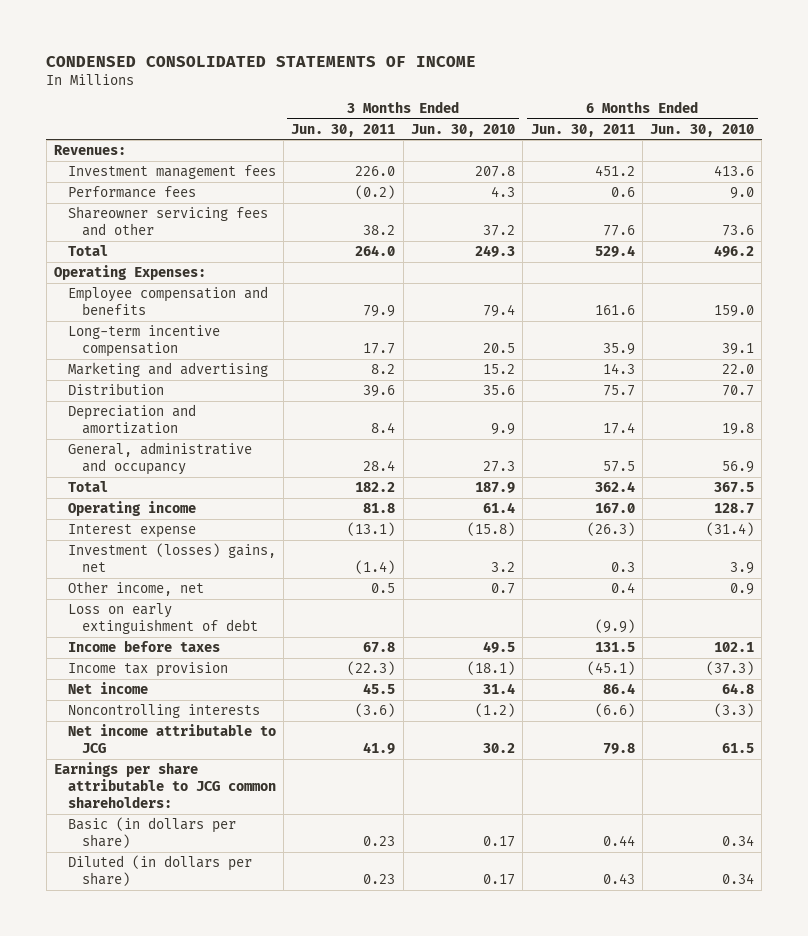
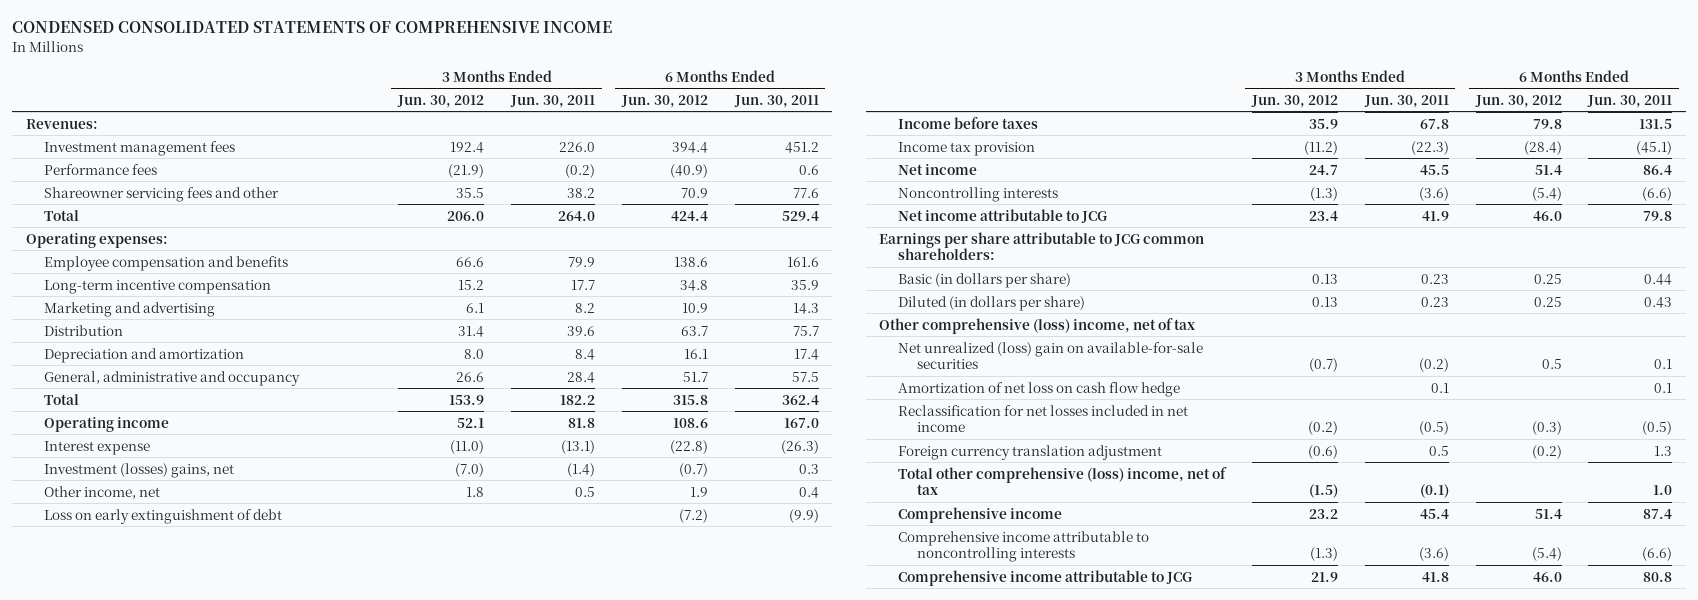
- CONDENSED CONSOLIDATED STATEMENTS OF INCOME
+ CONDENSED CONSOLIDATED STATEMENTS OF COMPREHENSIVE INCOME
- | 3 Months Ended Jun. 30, 2011 | 3 Months Ended Jun. 30, 2010 | 6 Months Ended Jun. 30, 2011 | 6 Months Ended Jun. 30, 2010
+ | 3 Months Ended Jun. 30, 2012 | 3 Months Ended Jun. 30, 2011 | 6 Months Ended Jun. 30, 2012 | 6 Months Ended Jun. 30, 2011
- Operating Expenses:
+ Operating expenses:
+ Other comprehensive (loss) income, net of tax
+ Net unrealized (loss) gain on available-for-sale securities | (0.7) | (0.2) | 0.5 | 0.1
+ Amortization of net loss on cash flow hedge | | 0.1 | | 0.1
+ Reclassification for net losses included in net income | (0.2) | (0.5) | (0.3) | (0.5)
+ Foreign currency translation adjustment | (0.6) | 0.5 | (0.2) | 1.3
+ Total other comprehensive (loss) income, net of tax | (1.5) | (0.1) | | 1.0
+ Comprehensive income | 23.2 | 45.4 | 51.4 | 87.4
+ Comprehensive income attributable to noncontrolling interests | (1.3) | (3.6) | (5.4) | (6.6)
+ Comprehensive income attributable to JCG | 21.9 | 41.8 | 46.0 | 80.8

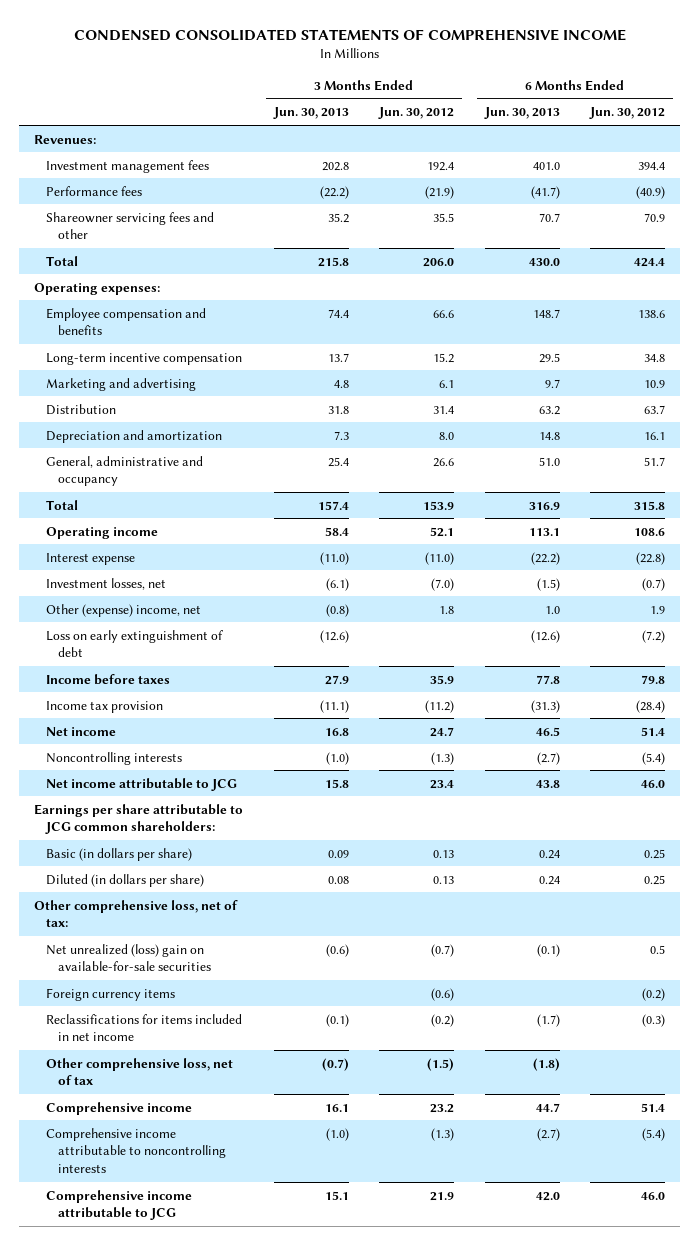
- | 3 Months Ended Jun. 30, 2012 | 3 Months Ended Jun. 30, 2011 | 6 Months Ended Jun. 30, 2012 | 6 Months Ended Jun. 30, 2011
+ | 3 Months Ended Jun. 30, 2013 | 3 Months Ended Jun. 30, 2012 | 6 Months Ended Jun. 30, 2013 | 6 Months Ended Jun. 30, 2012
- Investment (losses) gains, net | (7.0) | (1.4) | (0.7) | 0.3
- Other income, net | 1.8 | 0.5 | 1.9 | 0.4
+ Investment losses, net | (6.1) | (7.0) | (1.5) | (0.7)
+ Other (expense) income, net | (0.8) | 1.8 | 1.0 | 1.9
- Other comprehensive (loss) income, net of tax
+ Other comprehensive loss, net of tax:
- Amortization of net loss on cash flow hedge | | 0.1 | | 0.1
- Reclassification for net losses included in net income | (0.2) | (0.5) | (0.3) | (0.5)
- Foreign currency translation adjustment | (0.6) | 0.5 | (0.2) | 1.3
- Total other comprehensive (loss) income, net of tax | (1.5) | (0.1) | | 1.0
+ Foreign currency items | | (0.6) | | (0.2)
+ Reclassifications for items included in net income | (0.1) | (0.2) | (1.7) | (0.3)
+ Other comprehensive loss, net of tax | (0.7) | (1.5) | (1.8) |

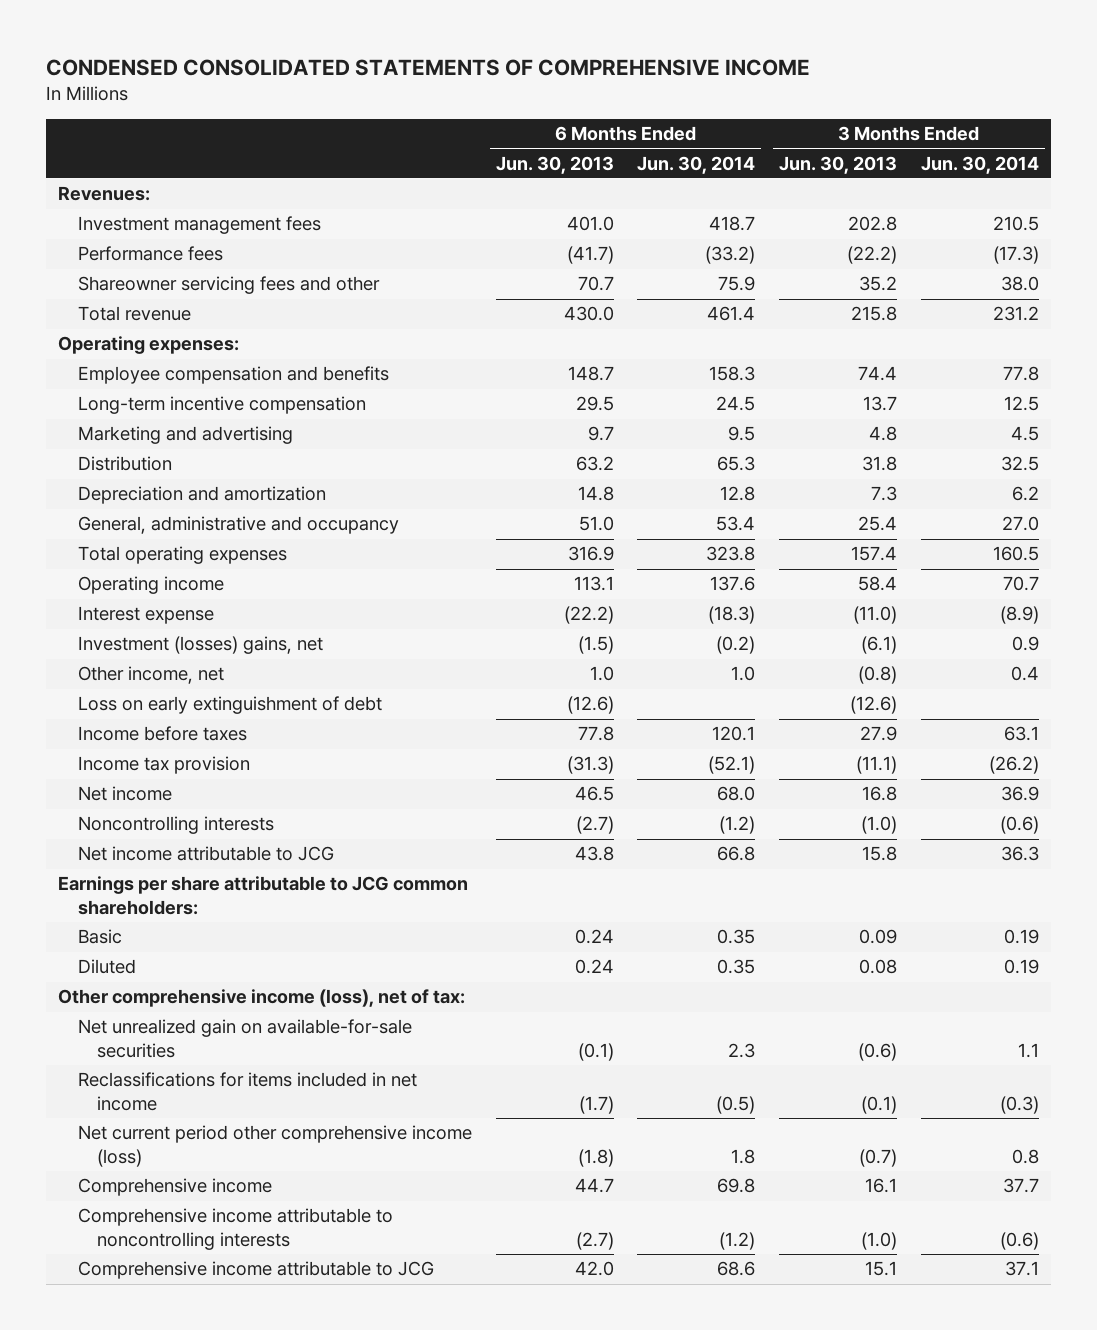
- | 3 Months Ended Jun. 30, 2013 | 3 Months Ended Jun. 30, 2012 | 6 Months Ended Jun. 30, 2013 | 6 Months Ended Jun. 30, 2012
+ | 6 Months Ended Jun. 30, 2013 | 6 Months Ended Jun. 30, 2014 | 3 Months Ended Jun. 30, 2013 | 3 Months Ended Jun. 30, 2014
- Total | 215.8 | 206.0 | 430.0 | 424.4
+ Total revenue | 430.0 | 461.4 | 215.8 | 231.2
- Total | 157.4 | 153.9 | 316.9 | 315.8
+ Total operating expenses | 316.9 | 323.8 | 157.4 | 160.5
- Investment losses, net | (6.1) | (7.0) | (1.5) | (0.7)
- Other (expense) income, net | (0.8) | 1.8 | 1.0 | 1.9
+ Investment (losses) gains, net | (1.5) | (0.2) | (6.1) | 0.9
+ Other income, net | 1.0 | 1.0 | (0.8) | 0.4
- Basic (in dollars per share) | 0.09 | 0.13 | 0.24 | 0.25
- Diluted (in dollars per share) | 0.08 | 0.13 | 0.24 | 0.25
- Other comprehensive loss, net of tax:
- Net unrealized (loss) gain on available-for-sale securities | (0.6) | (0.7) | (0.1) | 0.5
- Foreign currency items | | (0.6) | | (0.2)
+ Basic | 0.24 | 0.35 | 0.09 | 0.19
+ Diluted | 0.24 | 0.35 | 0.08 | 0.19
+ Other comprehensive income (loss), net of tax:
+ Net unrealized gain on available-for-sale securities | (0.1) | 2.3 | (0.6) | 1.1
- Other comprehensive loss, net of tax | (0.7) | (1.5) | (1.8) |
+ Net current period other comprehensive income (loss) | (1.8) | 1.8 | (0.7) | 0.8

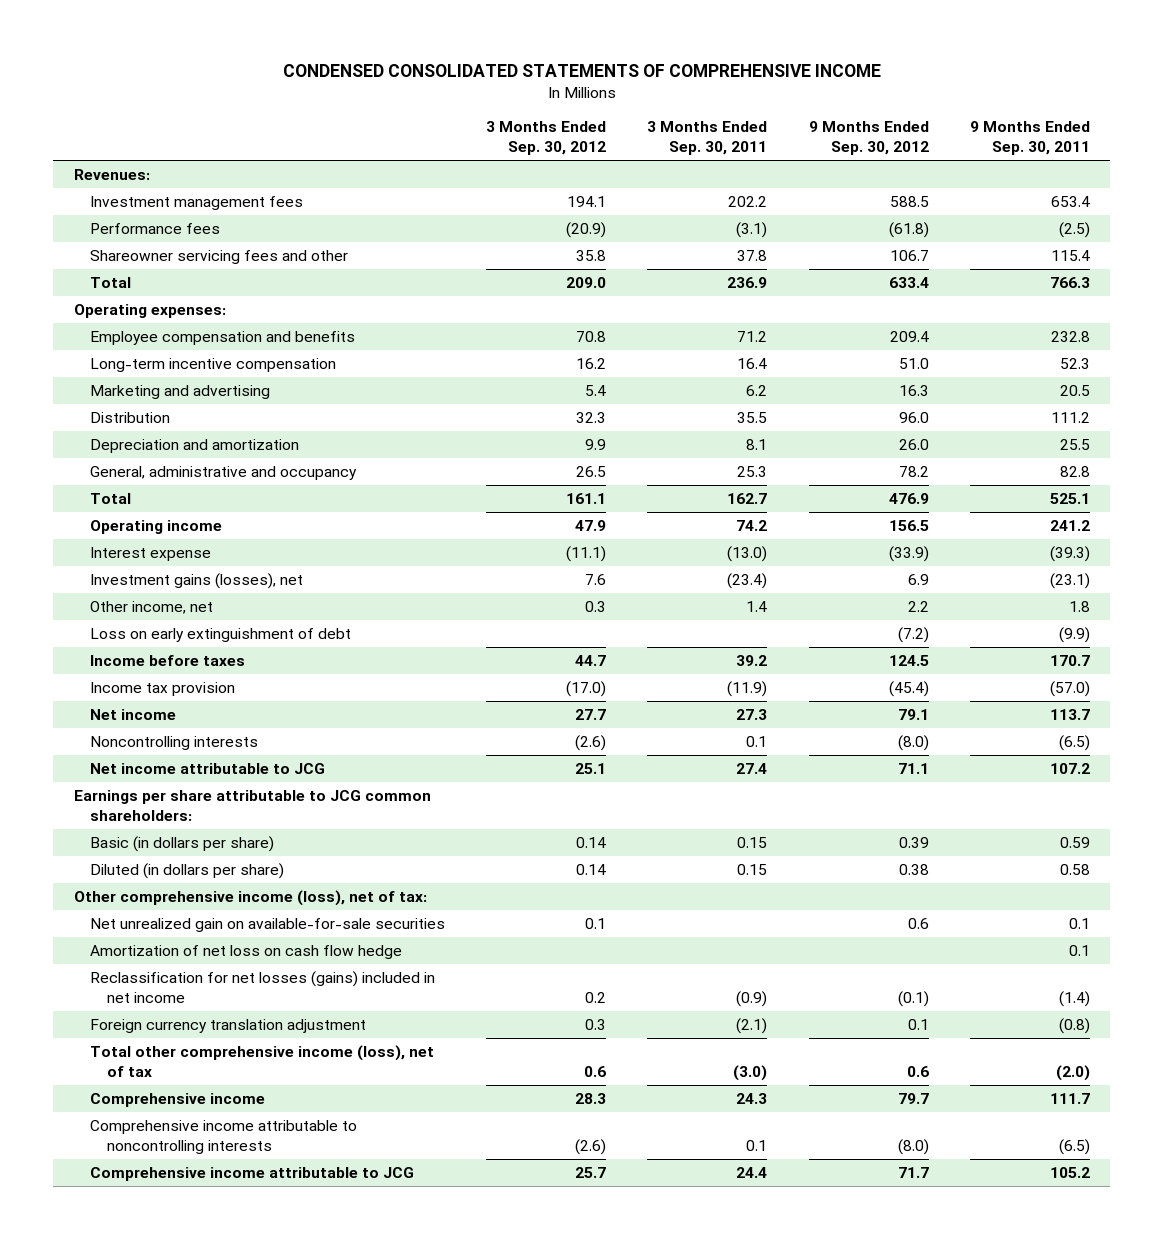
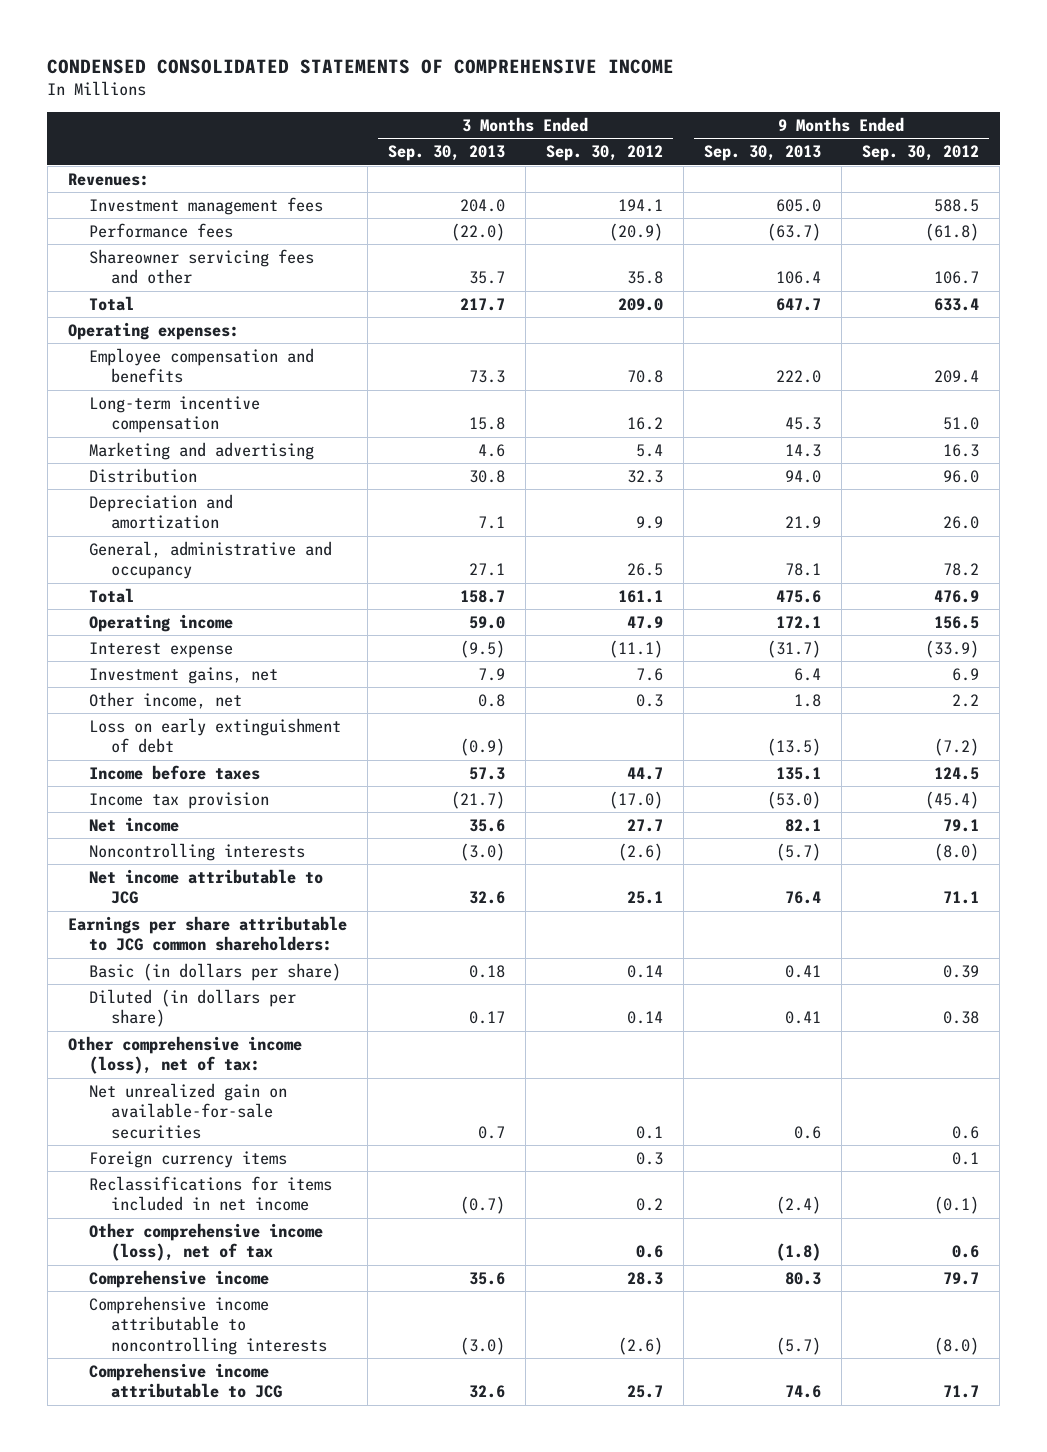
- | 3 Months Ended Sep. 30, 2012 | 3 Months Ended Sep. 30, 2011 | 9 Months Ended Sep. 30, 2012 | 9 Months Ended Sep. 30, 2011
+ | 3 Months Ended Sep. 30, 2013 | 3 Months Ended Sep. 30, 2012 | 9 Months Ended Sep. 30, 2013 | 9 Months Ended Sep. 30, 2012
- Investment gains (losses), net | 7.6 | (23.4) | 6.9 | (23.1)
+ Investment gains, net | 7.9 | 7.6 | 6.4 | 6.9
- Amortization of net loss on cash flow hedge | | | | 0.1
- Reclassification for net losses (gains) included in net income | 0.2 | (0.9) | (0.1) | (1.4)
- Foreign currency translation adjustment | 0.3 | (2.1) | 0.1 | (0.8)
- Total other comprehensive income (loss), net of tax | 0.6 | (3.0) | 0.6 | (2.0)
+ Foreign currency items | | 0.3 | | 0.1
+ Reclassifications for items included in net income | (0.7) | 0.2 | (2.4) | (0.1)
+ Other comprehensive income (loss), net of tax | | 0.6 | (1.8) | 0.6

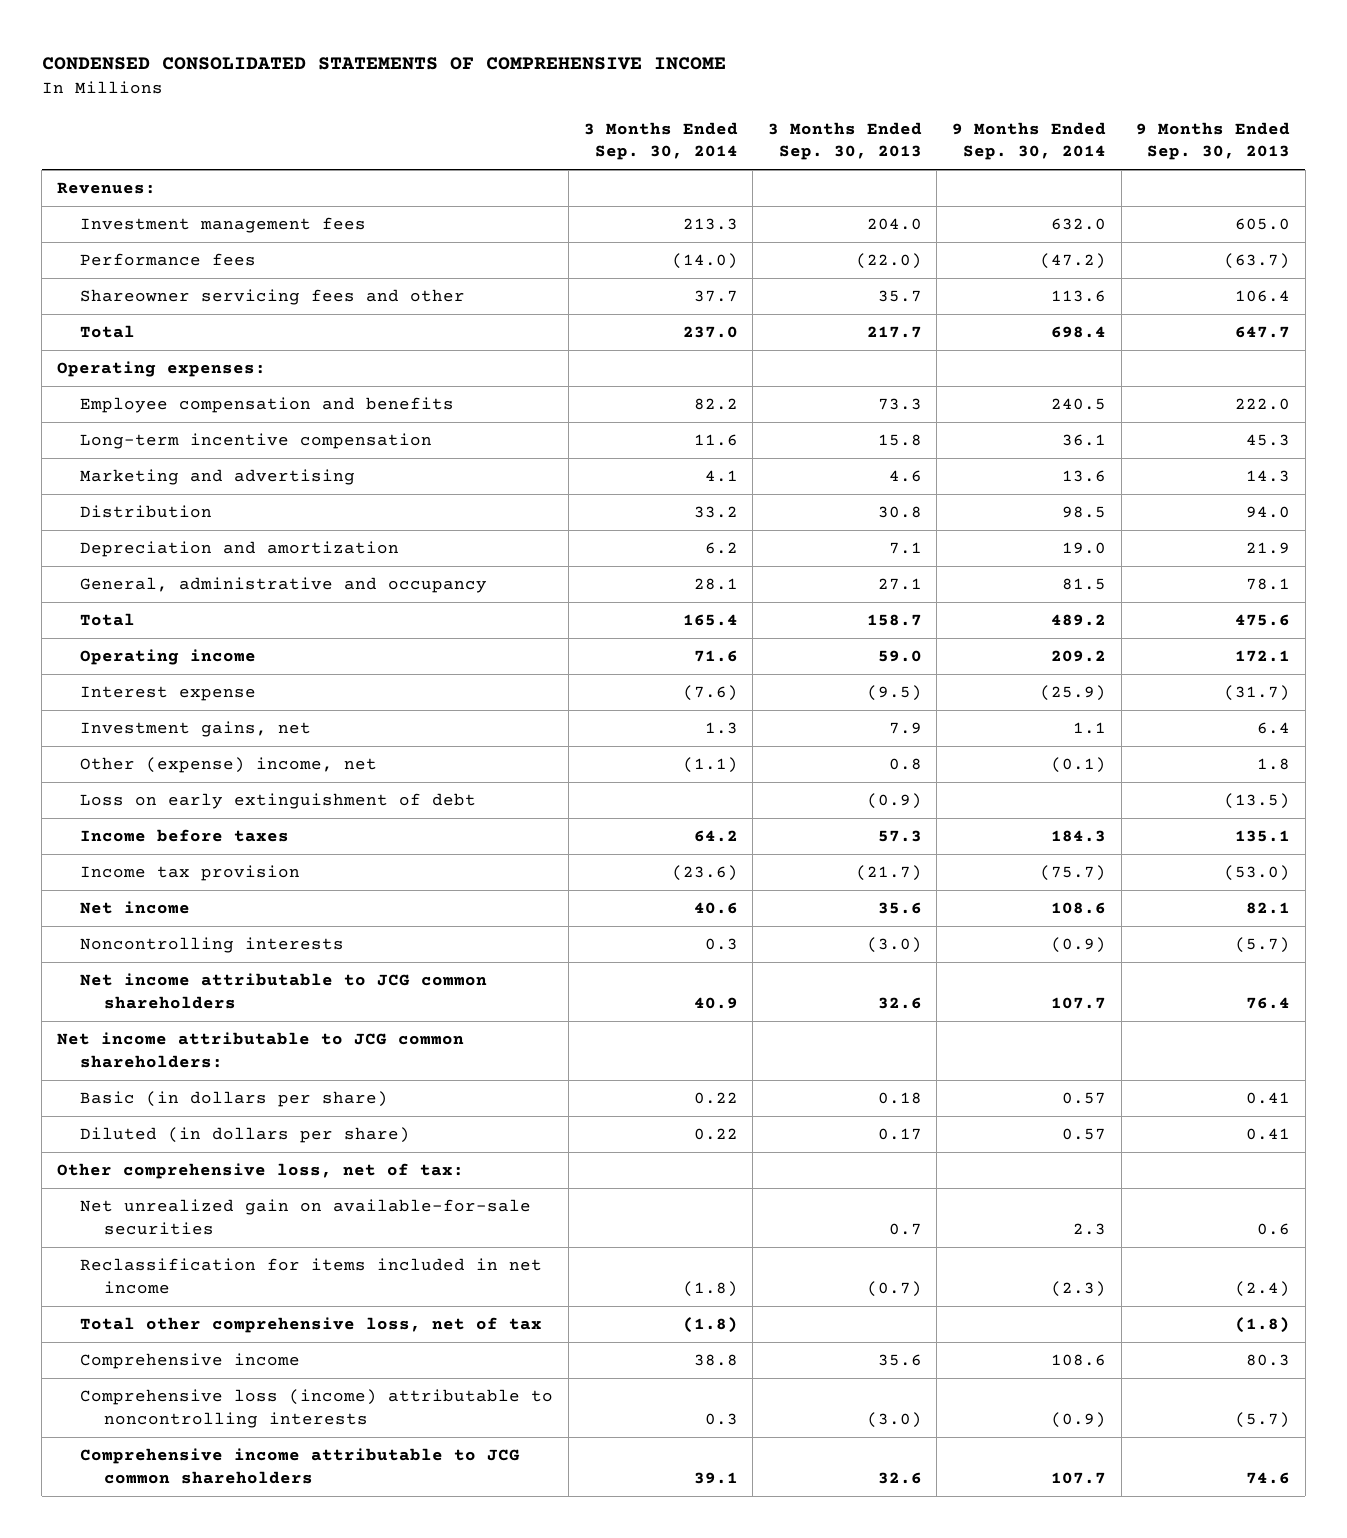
- | 3 Months Ended Sep. 30, 2013 | 3 Months Ended Sep. 30, 2012 | 9 Months Ended Sep. 30, 2013 | 9 Months Ended Sep. 30, 2012
+ | 3 Months Ended Sep. 30, 2014 | 3 Months Ended Sep. 30, 2013 | 9 Months Ended Sep. 30, 2014 | 9 Months Ended Sep. 30, 2013
- Other income, net | 0.8 | 0.3 | 1.8 | 2.2
+ Other (expense) income, net | (1.1) | 0.8 | (0.1) | 1.8
- Net income attributable to JCG | 32.6 | 25.1 | 76.4 | 71.1
- Earnings per share attributable to JCG common shareholders:
+ Net income attributable to JCG common shareholders | 40.9 | 32.6 | 107.7 | 76.4
+ Net income attributable to JCG common shareholders:
- Other comprehensive income (loss), net of tax:
+ Other comprehensive loss, net of tax:
- Foreign currency items | | 0.3 | | 0.1
- Reclassifications for items included in net income | (0.7) | 0.2 | (2.4) | (0.1)
- Other comprehensive income (loss), net of tax | | 0.6 | (1.8) | 0.6
+ Reclassification for items included in net income | (1.8) | (0.7) | (2.3) | (2.4)
+ Total other comprehensive loss, net of tax | (1.8) | | | (1.8)
- Comprehensive income attributable to noncontrolling interests | (3.0) | (2.6) | (5.7) | (8.0)
- Comprehensive income attributable to JCG | 32.6 | 25.7 | 74.6 | 71.7
+ Comprehensive loss (income) attributable to noncontrolling interests | 0.3 | (3.0) | (0.9) | (5.7)
+ Comprehensive income attributable to JCG common shareholders | 39.1 | 32.6 | 107.7 | 74.6

